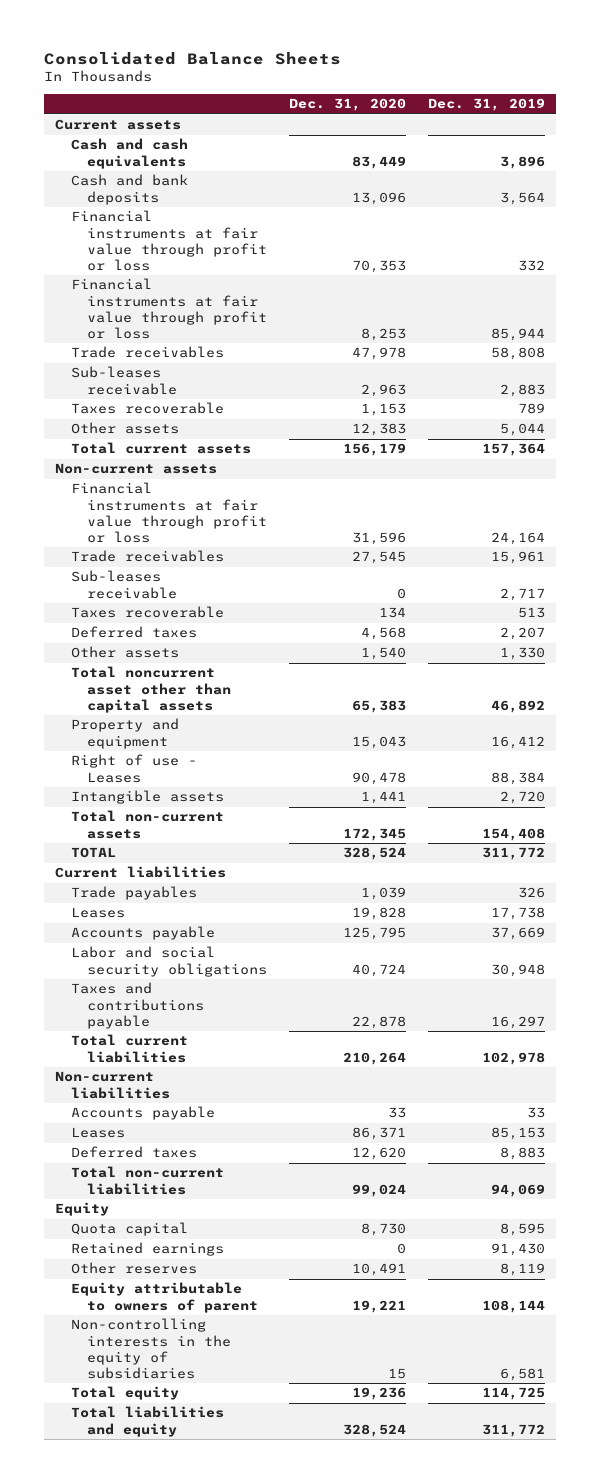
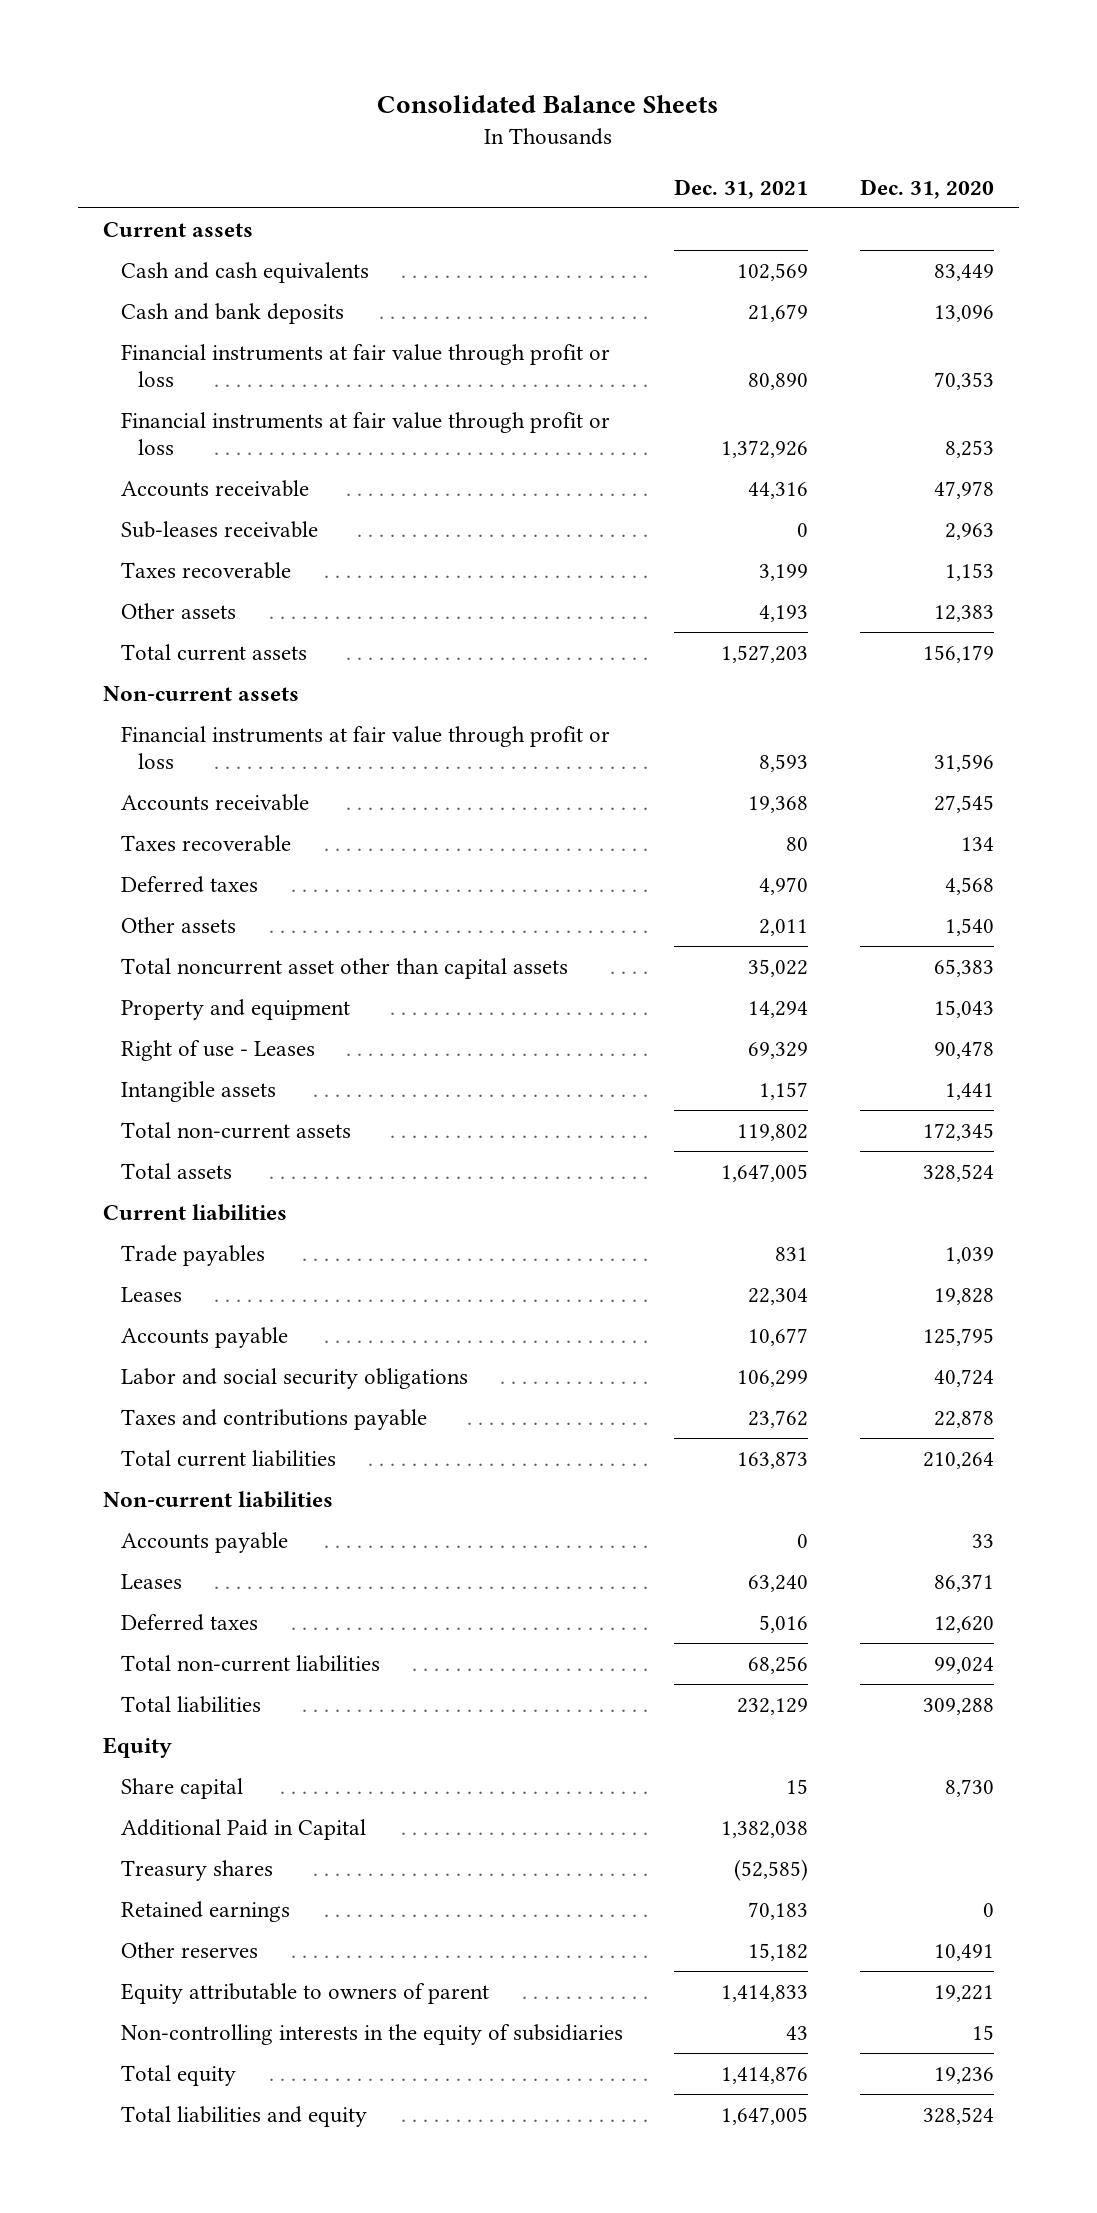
- | Dec. 31, 2020 | Dec. 31, 2019
+ | Dec. 31, 2021 | Dec. 31, 2020
- Trade receivables | 47,978 | 58,808
+ Accounts receivable | 44,316 | 47,978
- Trade receivables | 27,545 | 15,961
- Sub-leases receivable | 0 | 2,717
+ Accounts receivable | 19,368 | 27,545
- TOTAL | 328,524 | 311,772
+ Total assets | 1,647,005 | 328,524
+ Total liabilities | 232,129 | 309,288
- Quota capital | 8,730 | 8,595
+ Share capital | 15 | 8,730
+ Additional Paid in Capital | 1,382,038 |
+ Treasury shares | (52,585) |

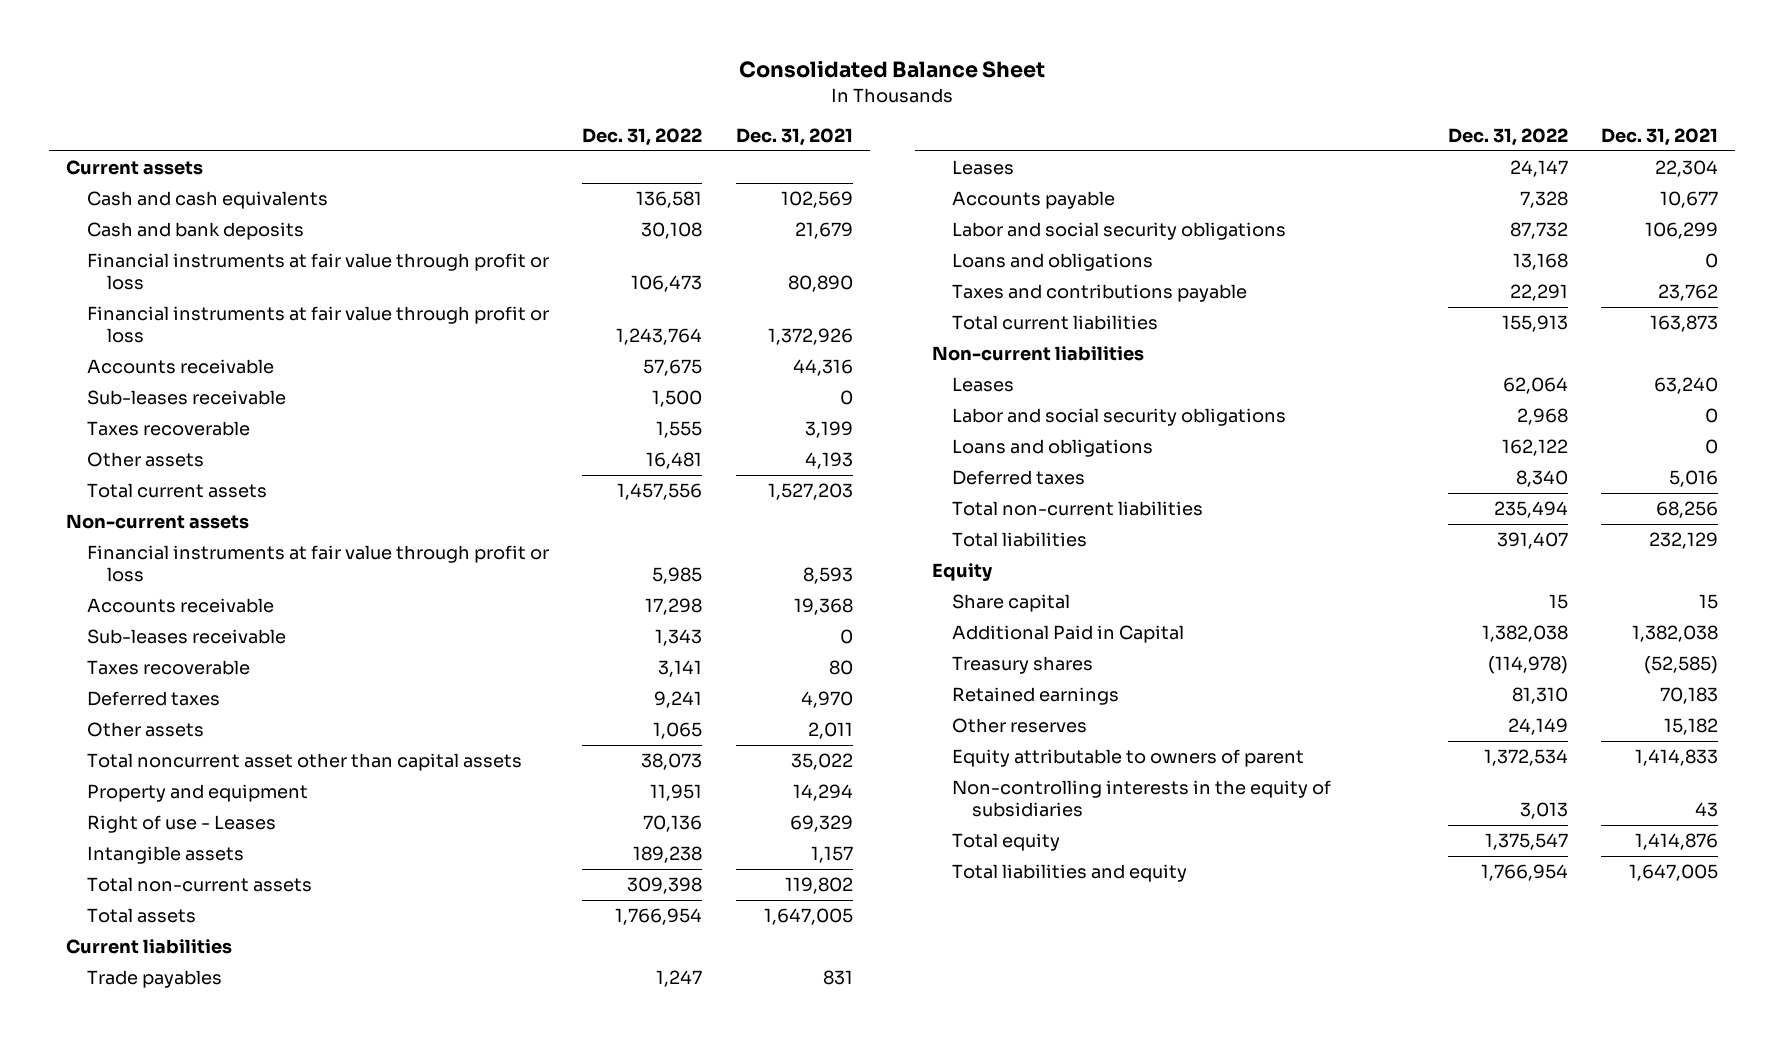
- Consolidated Balance Sheets
+ Consolidated Balance Sheet
- | Dec. 31, 2021 | Dec. 31, 2020
+ | Dec. 31, 2022 | Dec. 31, 2021
+ Sub-leases receivable | 1,343 | 0
+ Loans and obligations | 13,168 | 0
- Accounts payable | 0 | 33
+ Labor and social security obligations | 2,968 | 0
+ Loans and obligations | 162,122 | 0

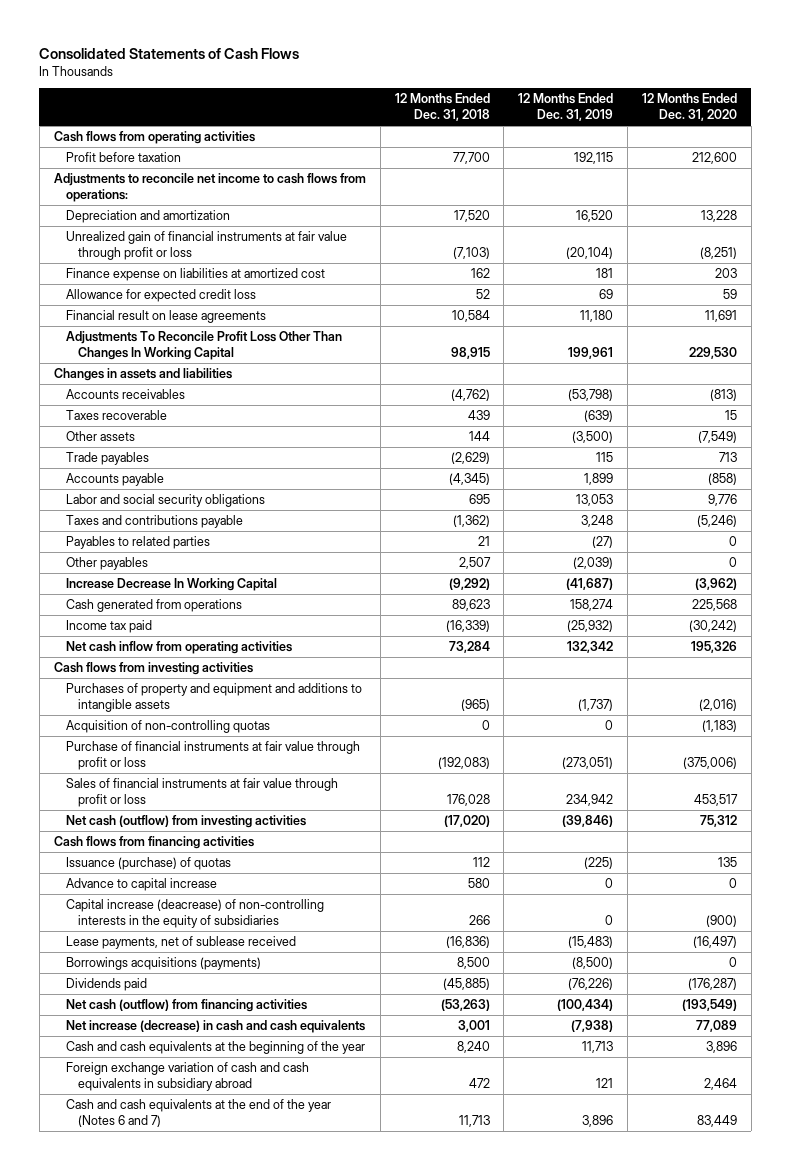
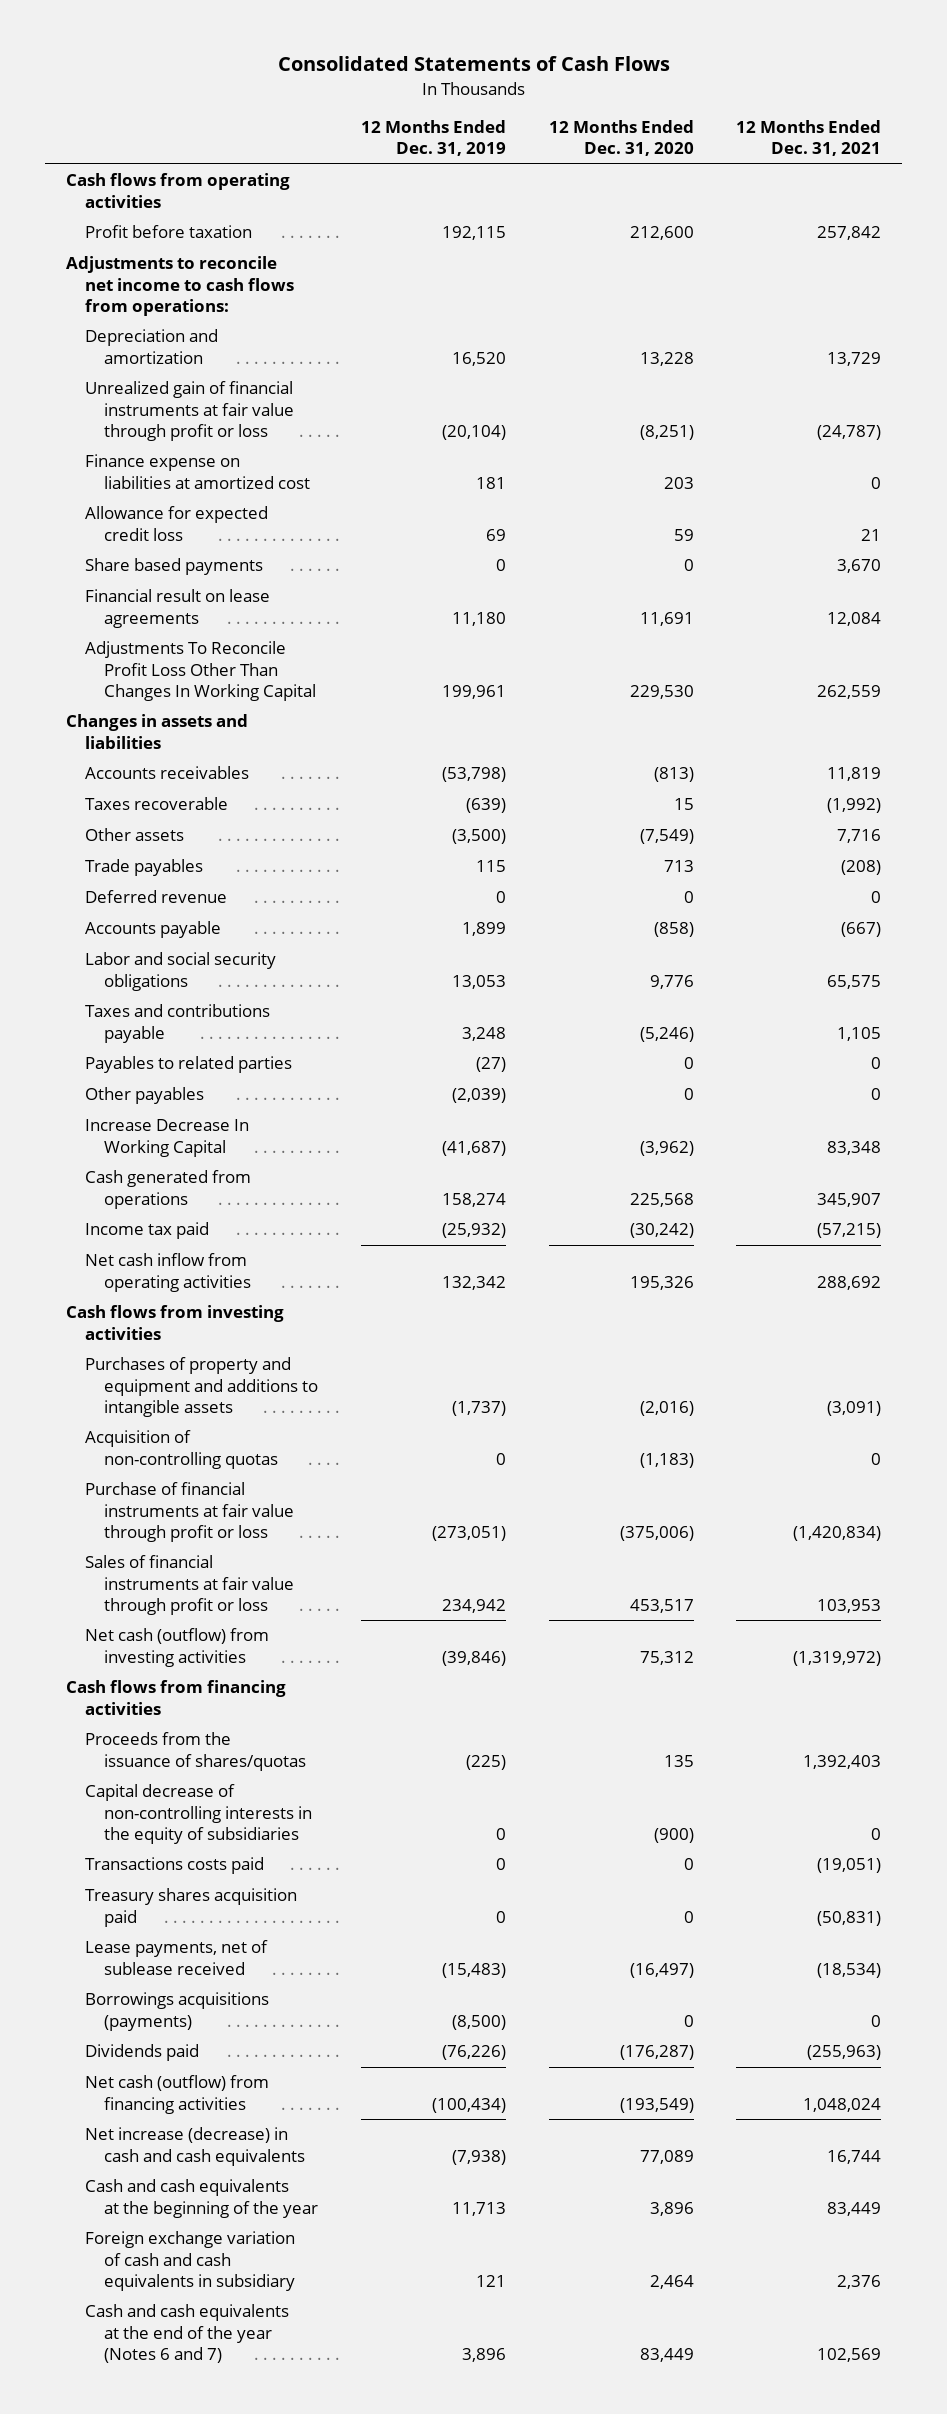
- | 12 Months Ended Dec. 31, 2018 | 12 Months Ended Dec. 31, 2019 | 12 Months Ended Dec. 31, 2020
+ | 12 Months Ended Dec. 31, 2019 | 12 Months Ended Dec. 31, 2020 | 12 Months Ended Dec. 31, 2021
+ Share based payments | 0 | 0 | 3,670
+ Deferred revenue | 0 | 0 | 0
- Issuance (purchase) of quotas | 112 | (225) | 135
- Advance to capital increase | 580 | 0 | 0
- Capital increase (deacrease) of non-controlling interests in the equity of subsidiaries | 266 | 0 | (900)
+ Proceeds from the issuance of shares/quotas | (225) | 135 | 1,392,403
+ Capital decrease of non-controlling interests in the equity of subsidiaries | 0 | (900) | 0
+ Transactions costs paid | 0 | 0 | (19,051)
+ Treasury shares acquisition paid | 0 | 0 | (50,831)
- Foreign exchange variation of cash and cash equivalents in subsidiary abroad | 472 | 121 | 2,464
+ Foreign exchange variation of cash and cash equivalents in subsidiary | 121 | 2,464 | 2,376

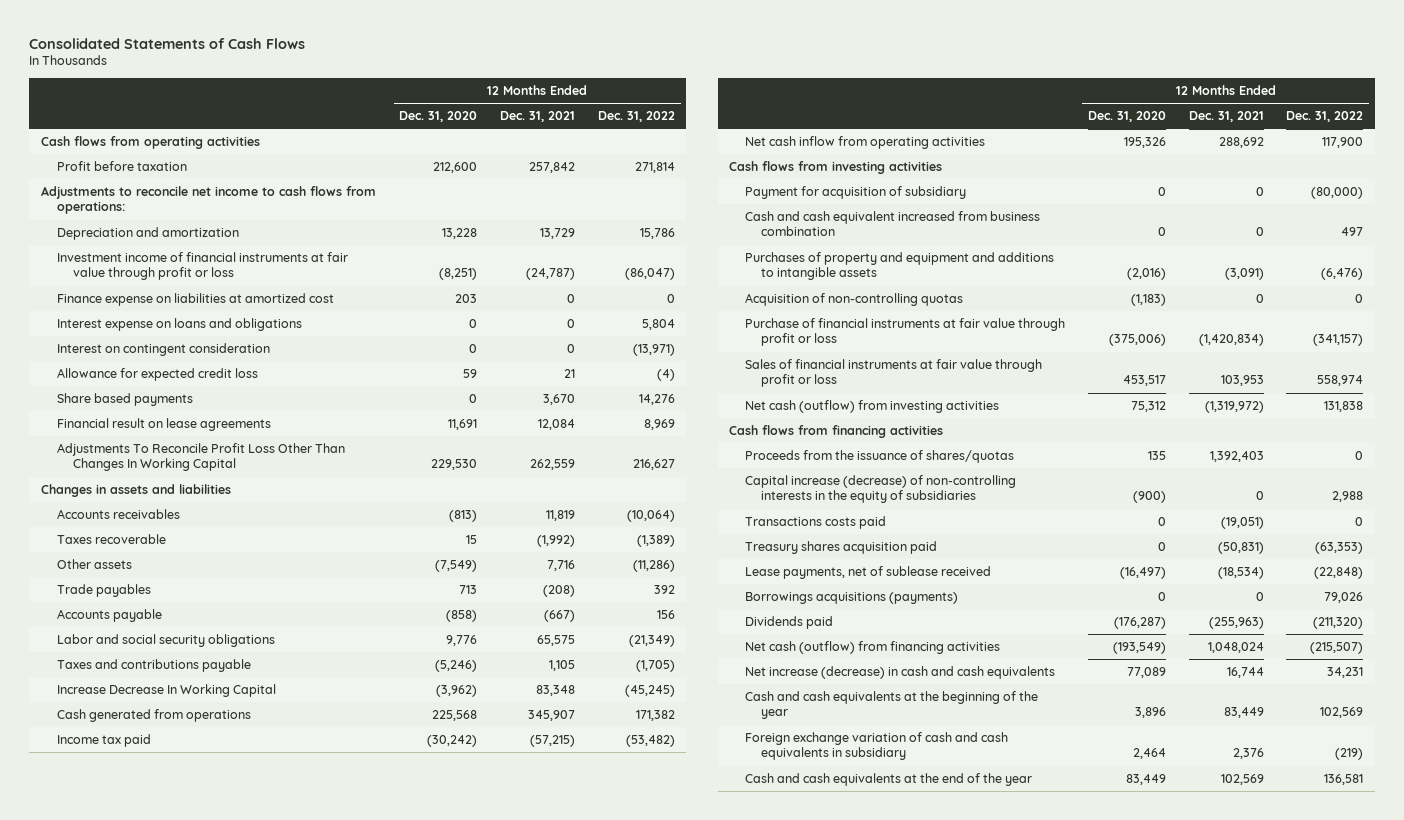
- | 12 Months Ended Dec. 31, 2019 | 12 Months Ended Dec. 31, 2020 | 12 Months Ended Dec. 31, 2021
+ | 12 Months Ended Dec. 31, 2020 | 12 Months Ended Dec. 31, 2021 | 12 Months Ended Dec. 31, 2022
- Unrealized gain of financial instruments at fair value through profit or loss | (20,104) | (8,251) | (24,787)
+ Investment income of financial instruments at fair value through profit or loss | (8,251) | (24,787) | (86,047)
+ Interest expense on loans and obligations | 0 | 0 | 5,804
+ Interest on contingent consideration | 0 | 0 | (13,971)
- Deferred revenue | 0 | 0 | 0
- Payables to related parties | (27) | 0 | 0
- Other payables | (2,039) | 0 | 0
+ Payment for acquisition of subsidiary | 0 | 0 | (80,000)
+ Cash and cash equivalent increased from business combination | 0 | 0 | 497
- Capital decrease of non-controlling interests in the equity of subsidiaries | 0 | (900) | 0
+ Capital increase (decrease) of non-controlling interests in the equity of subsidiaries | (900) | 0 | 2,988
- Cash and cash equivalents at the end of the year (Notes 6 and 7) | 3,896 | 83,449 | 102,569
+ Cash and cash equivalents at the end of the year | 83,449 | 102,569 | 136,581

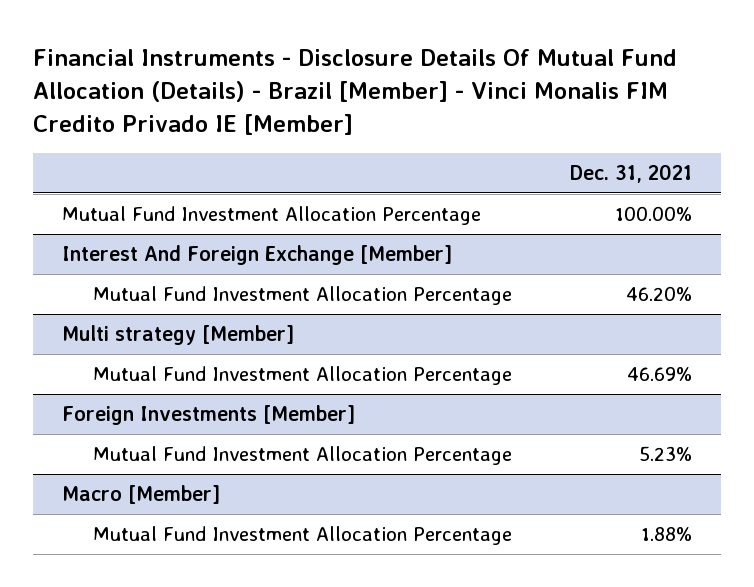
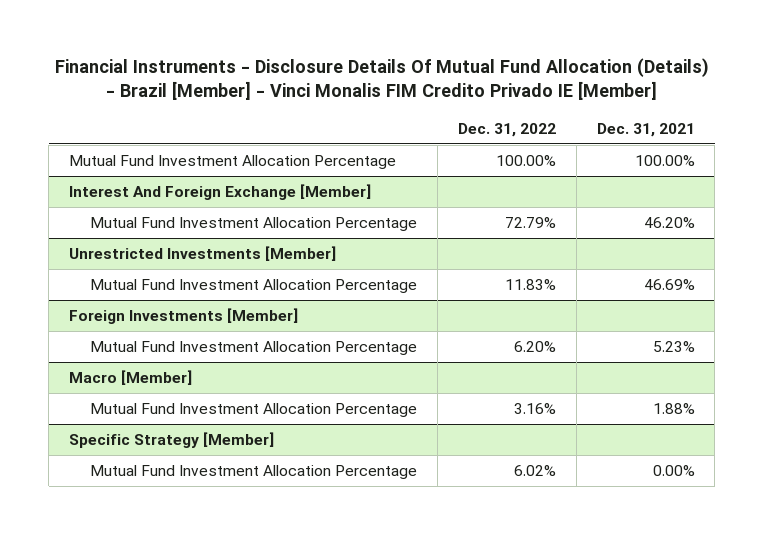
- | Dec. 31, 2021
+ | Dec. 31, 2022 | Dec. 31, 2021
- Multi strategy [Member]
+ Unrestricted Investments [Member]
+ Specific Strategy [Member]
+ Mutual Fund Investment Allocation Percentage | 6.02% | 0.00%

